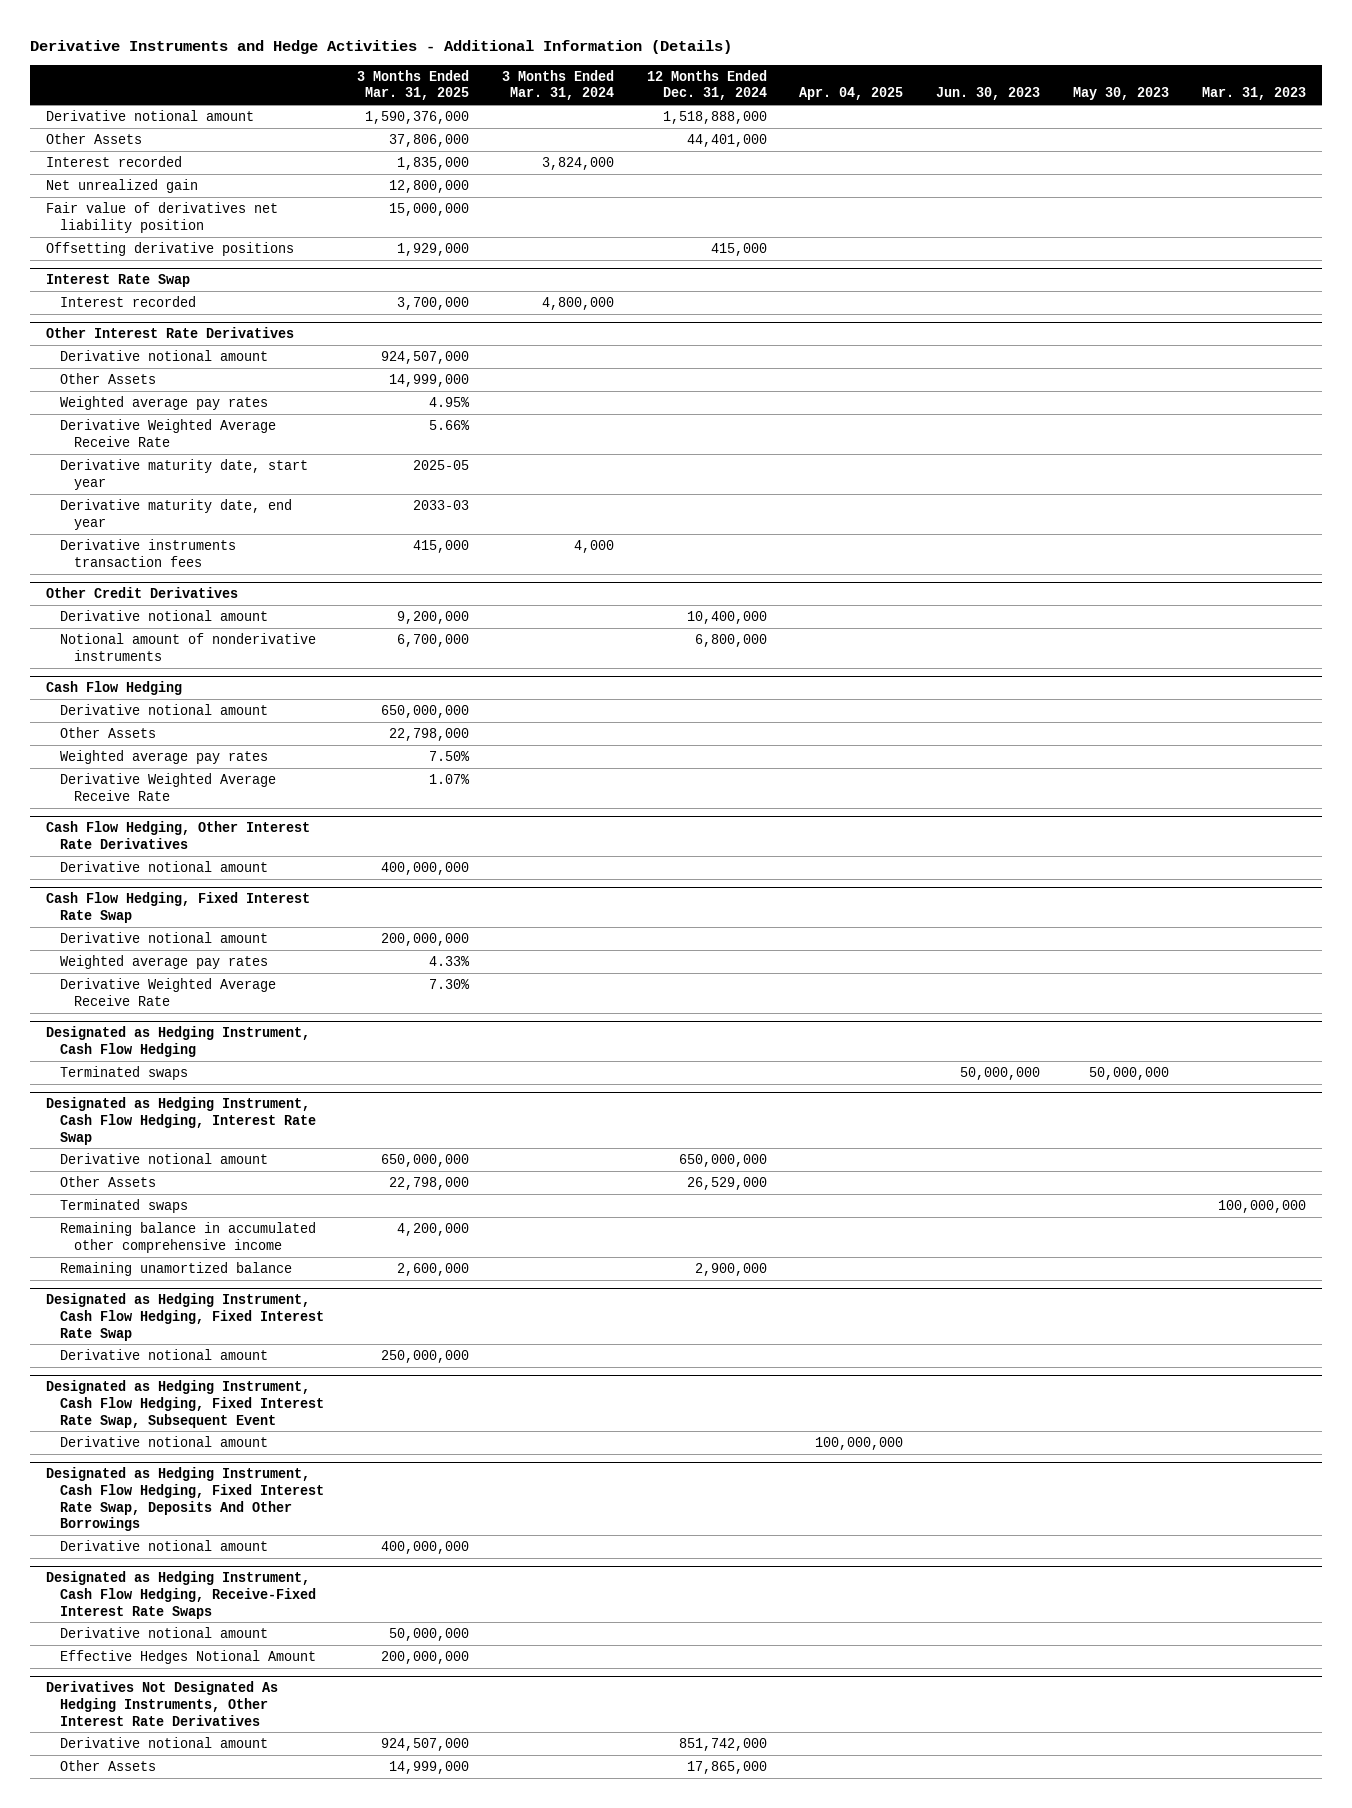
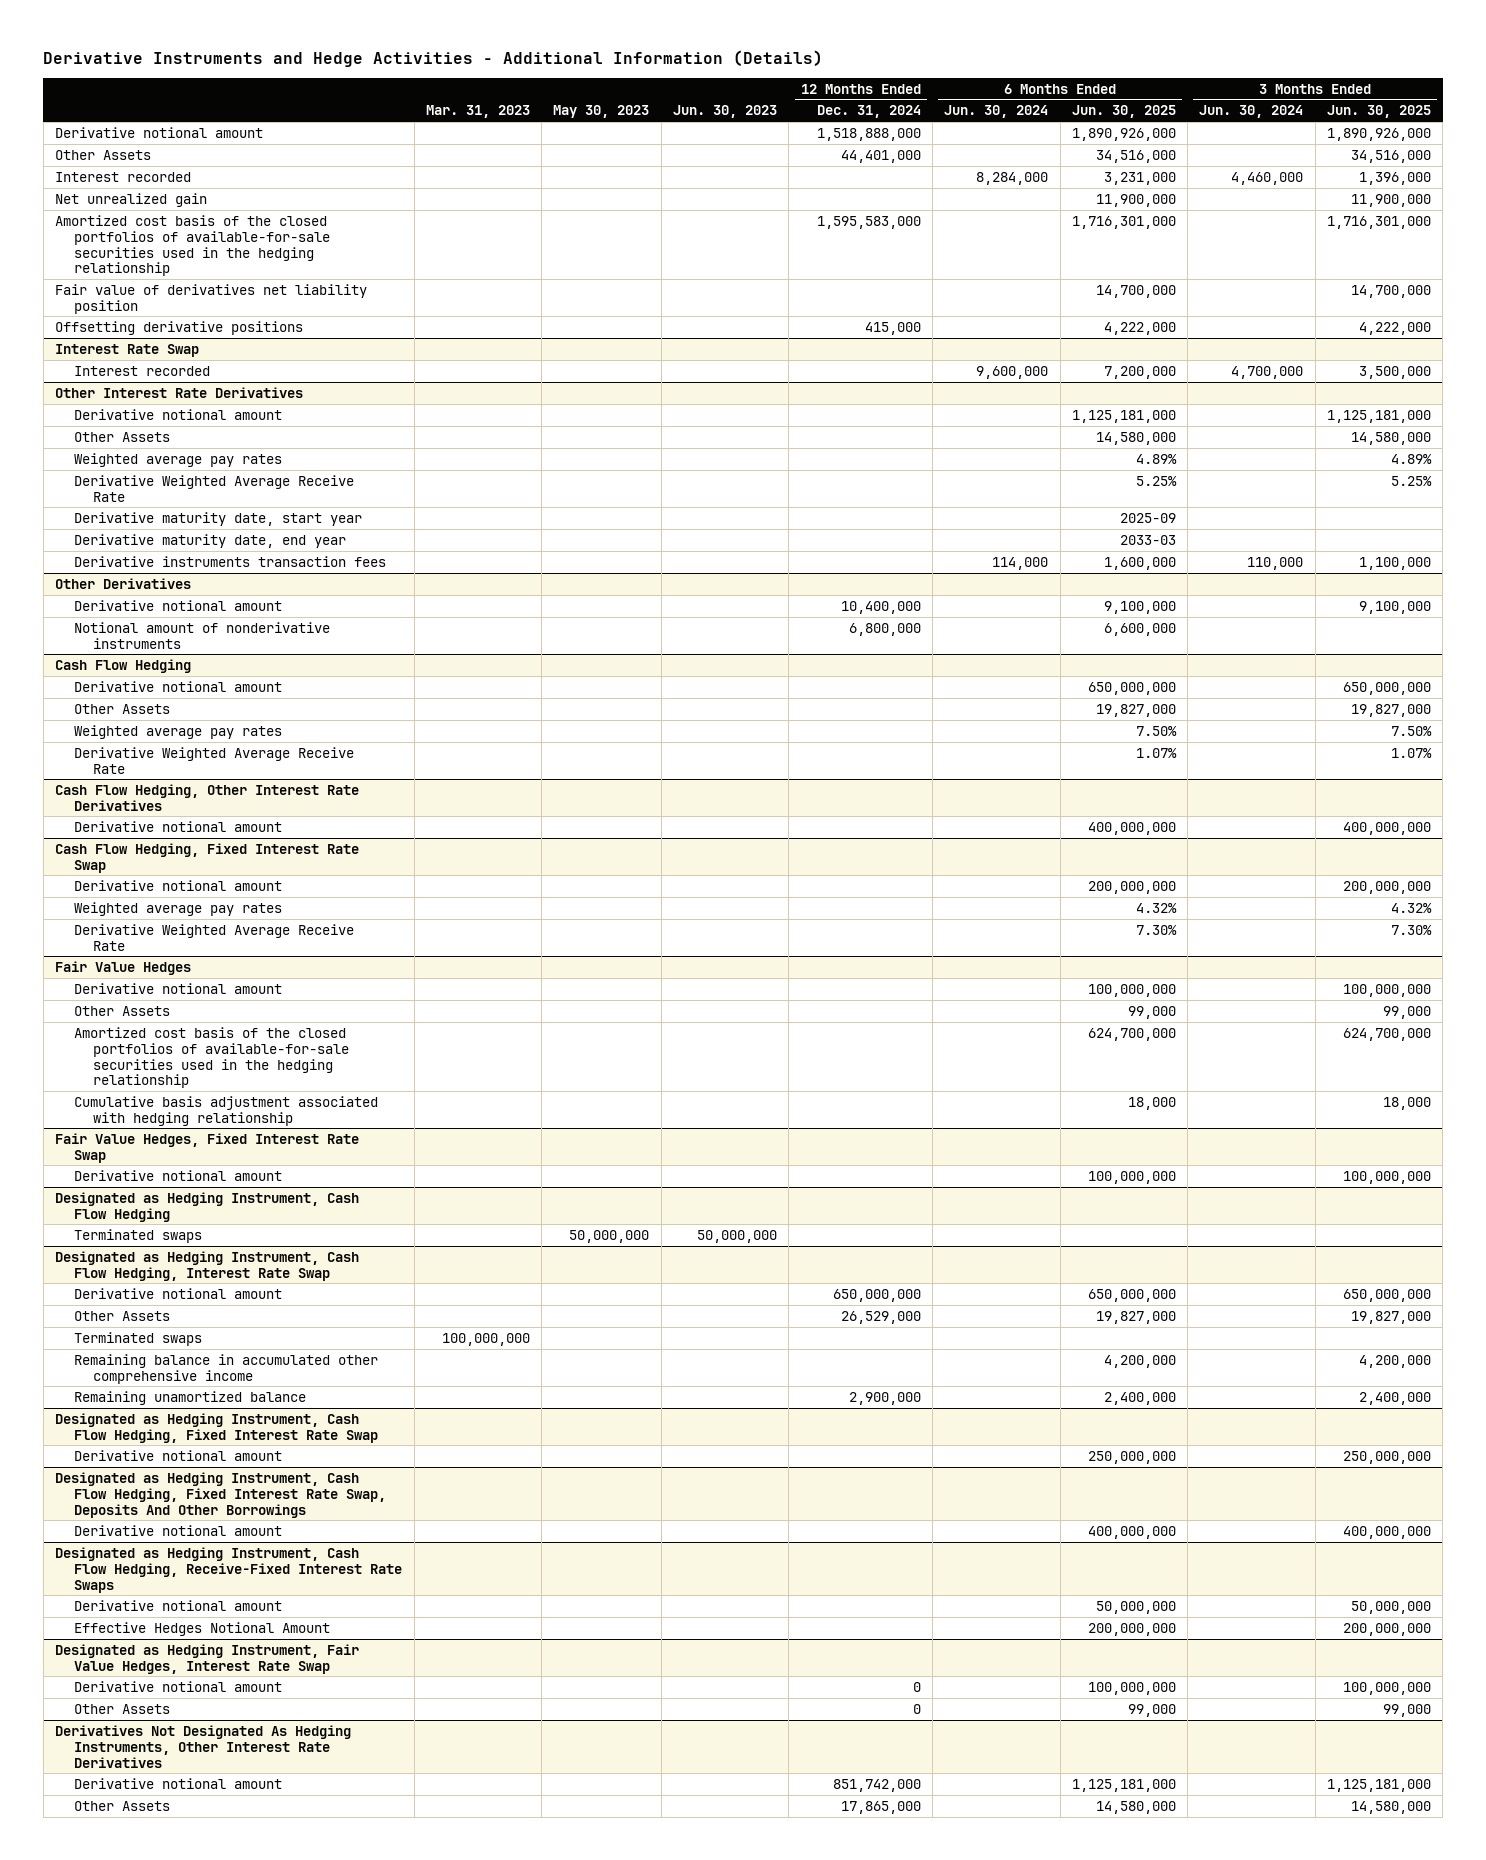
- | 3 Months Ended Mar. 31, 2025 | 3 Months Ended Mar. 31, 2024 | 12 Months Ended Dec. 31, 2024 | Apr. 04, 2025 | Jun. 30, 2023 | May 30, 2023 | Mar. 31, 2023
+ | Mar. 31, 2023 | May 30, 2023 | Jun. 30, 2023 | 12 Months Ended Dec. 31, 2024 | 6 Months Ended Jun. 30, 2024 | 6 Months Ended Jun. 30, 2025 | 3 Months Ended Jun. 30, 2024 | 3 Months Ended Jun. 30, 2025
+ Amortized cost basis of the closed portfolios of available-for-sale securities used in the hedging relationship | | | | 1,595,583,000 | | 1,716,301,000 | | 1,716,301,000
- Other Credit Derivatives
+ Other Derivatives
+ Fair Value Hedges
+ Derivative notional amount | | | | | | 100,000,000 | | 100,000,000
+ Other Assets | | | | | | 99,000 | | 99,000
+ Amortized cost basis of the closed portfolios of available-for-sale securities used in the hedging relationship | | | | | | 624,700,000 | | 624,700,000
+ Cumulative basis adjustment associated with hedging relationship | | | | | | 18,000 | | 18,000
+ Fair Value Hedges, Fixed Interest Rate Swap
+ Derivative notional amount | | | | | | 100,000,000 | | 100,000,000
- Designated as Hedging Instrument, Cash Flow Hedging, Fixed Interest Rate Swap, Subsequent Event
- Derivative notional amount | | | | 100,000,000 | | |
+ Designated as Hedging Instrument, Fair Value Hedges, Interest Rate Swap
+ Derivative notional amount | | | | 0 | | 100,000,000 | | 100,000,000
+ Other Assets | | | | 0 | | 99,000 | | 99,000

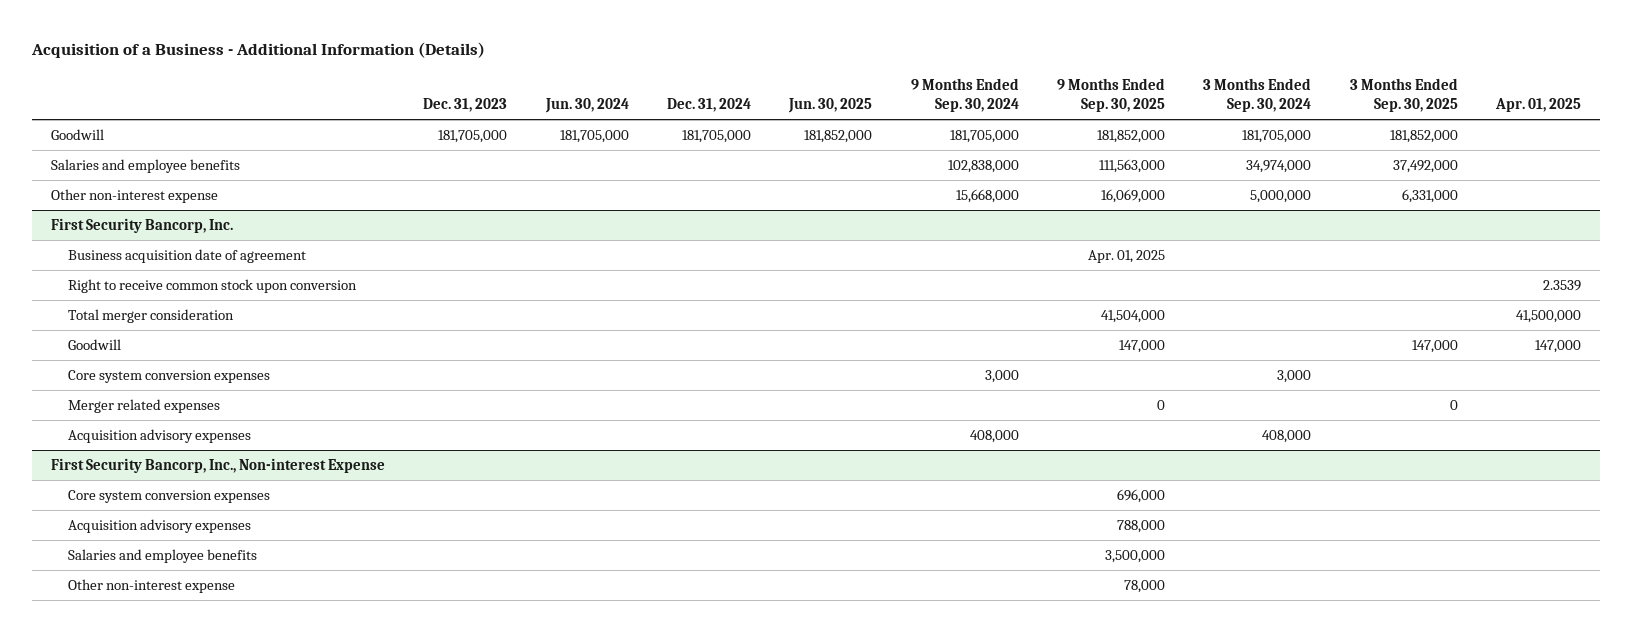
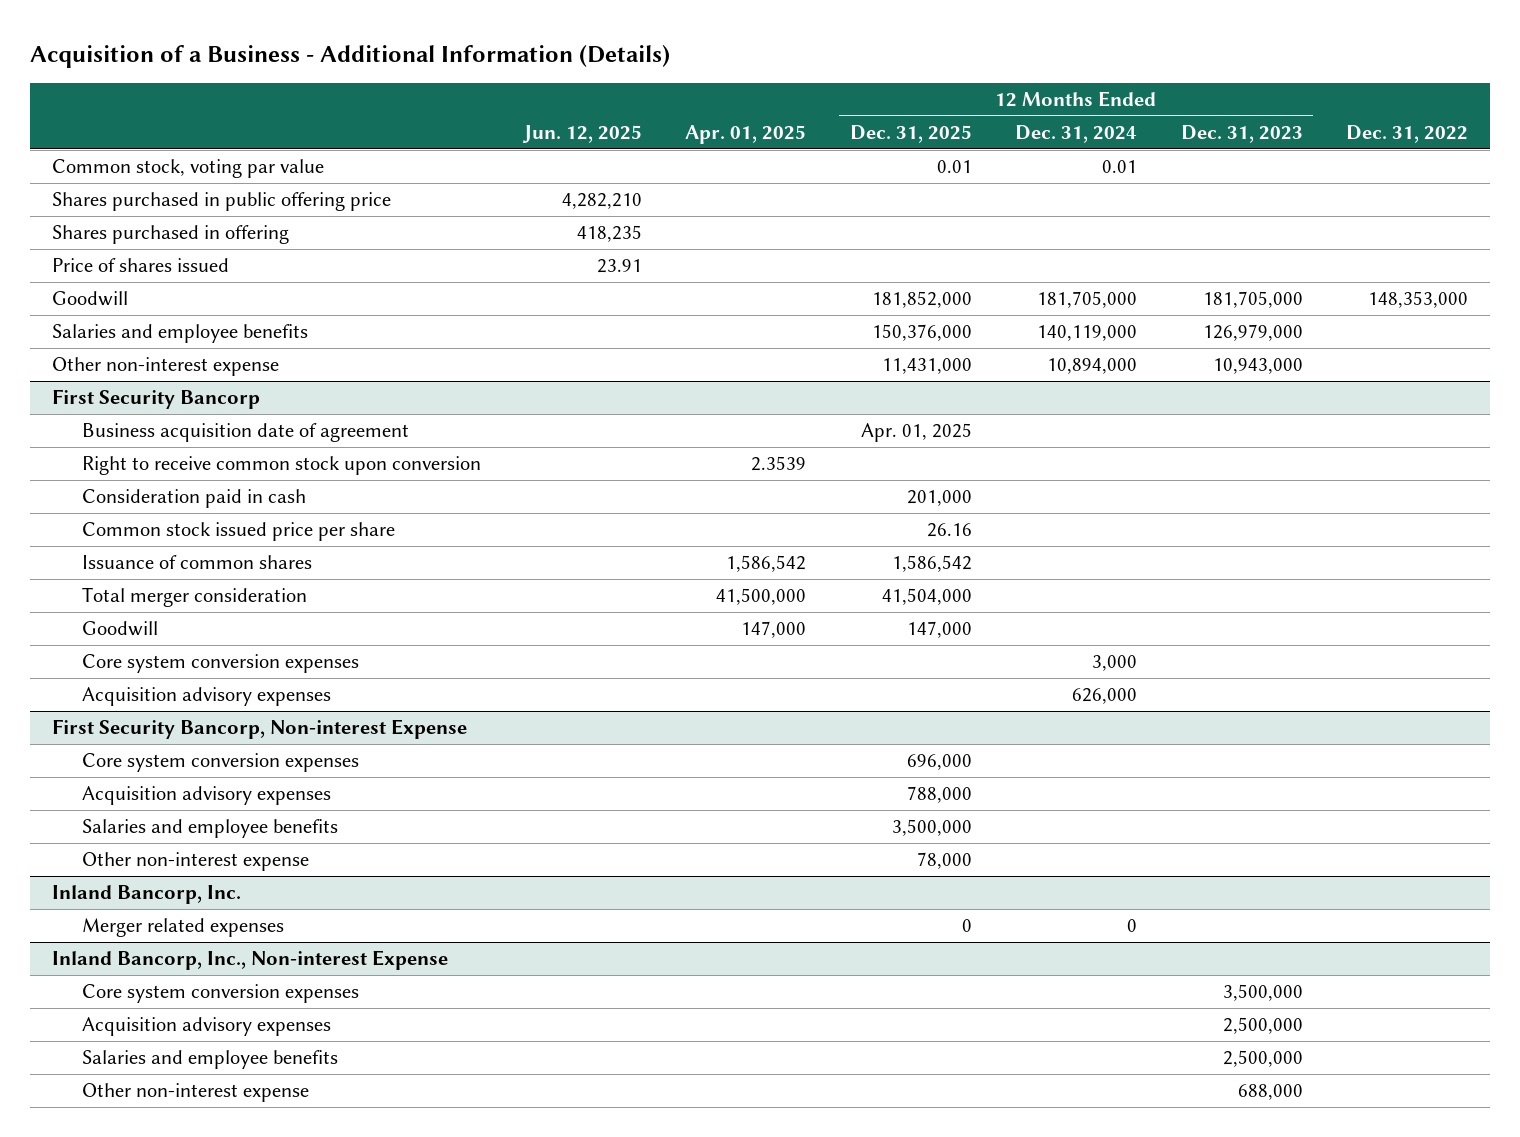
- | Dec. 31, 2023 | Jun. 30, 2024 | Dec. 31, 2024 | Jun. 30, 2025 | 9 Months Ended Sep. 30, 2024 | 9 Months Ended Sep. 30, 2025 | 3 Months Ended Sep. 30, 2024 | 3 Months Ended Sep. 30, 2025 | Apr. 01, 2025
+ | Jun. 12, 2025 | Apr. 01, 2025 | 12 Months Ended Dec. 31, 2025 | 12 Months Ended Dec. 31, 2024 | 12 Months Ended Dec. 31, 2023 | Dec. 31, 2022
+ Common stock, voting par value | | | 0.01 | 0.01 | |
+ Shares purchased in public offering price | 4,282,210 | | | | |
+ Shares purchased in offering | 418,235 | | | | |
+ Price of shares issued | 23.91 | | | | |
- First Security Bancorp, Inc.
+ First Security Bancorp
+ Consideration paid in cash | | | 201,000 | | |
+ Common stock issued price per share | | | 26.16 | | |
+ Issuance of common shares | | 1,586,542 | 1,586,542 | | |
- Merger related expenses | | | | | | 0 | | 0 |
- First Security Bancorp, Inc., Non-interest Expense
+ First Security Bancorp, Non-interest Expense
+ Inland Bancorp, Inc.
+ Merger related expenses | | | 0 | 0 | |
+ Inland Bancorp, Inc., Non-interest Expense
+ Core system conversion expenses | | | | | 3,500,000 |
+ Acquisition advisory expenses | | | | | 2,500,000 |
+ Salaries and employee benefits | | | | | 2,500,000 |
+ Other non-interest expense | | | | | 688,000 |

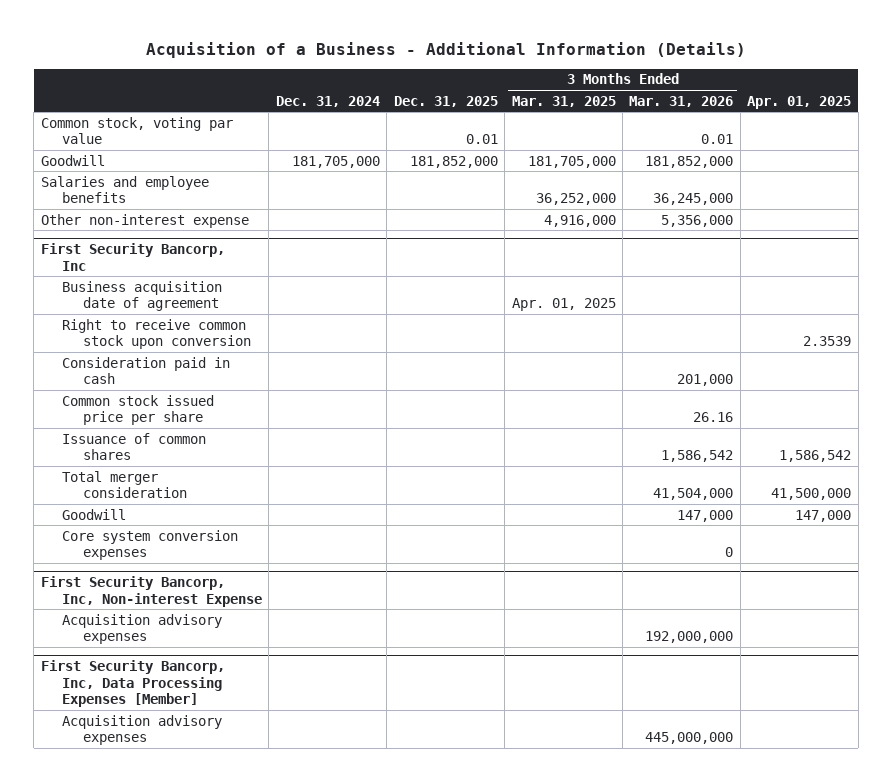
- | Jun. 12, 2025 | Apr. 01, 2025 | 12 Months Ended Dec. 31, 2025 | 12 Months Ended Dec. 31, 2024 | 12 Months Ended Dec. 31, 2023 | Dec. 31, 2022
+ | Dec. 31, 2024 | Dec. 31, 2025 | 3 Months Ended Mar. 31, 2025 | 3 Months Ended Mar. 31, 2026 | Apr. 01, 2025
- Shares purchased in public offering price | 4,282,210 | | | | |
- Shares purchased in offering | 418,235 | | | | |
- Price of shares issued | 23.91 | | | | |
- First Security Bancorp
+ First Security Bancorp, Inc
- Acquisition advisory expenses | | | | 626,000 | |
- First Security Bancorp, Non-interest Expense
- Core system conversion expenses | | | 696,000 | | |
+ First Security Bancorp, Inc, Non-interest Expense
- Salaries and employee benefits | | | 3,500,000 | | |
- Other non-interest expense | | | 78,000 | | |
- Inland Bancorp, Inc.
- Merger related expenses | | | 0 | 0 | |
- Inland Bancorp, Inc., Non-interest Expense
- Core system conversion expenses | | | | | 3,500,000 |
- Acquisition advisory expenses | | | | | 2,500,000 |
- Salaries and employee benefits | | | | | 2,500,000 |
- Other non-interest expense | | | | | 688,000 |
+ First Security Bancorp, Inc, Data Processing Expenses [Member]
+ Acquisition advisory expenses | | | | 445,000,000 |

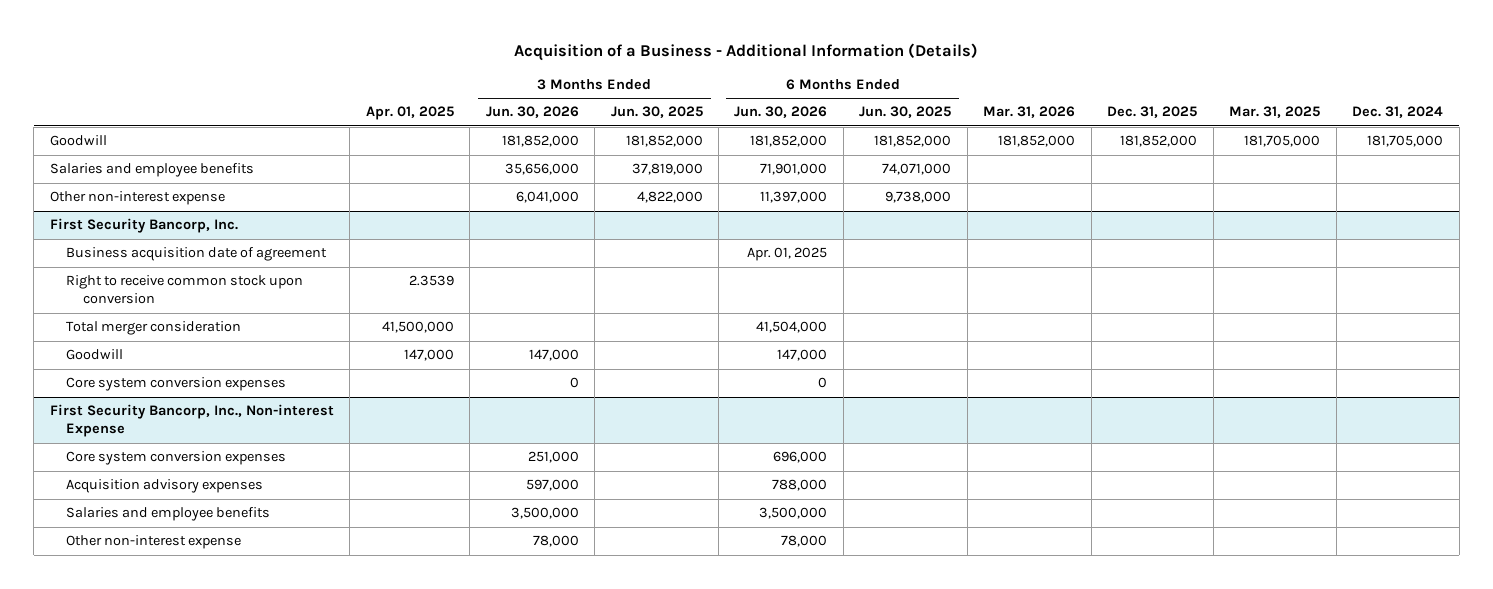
- | Dec. 31, 2024 | Dec. 31, 2025 | 3 Months Ended Mar. 31, 2025 | 3 Months Ended Mar. 31, 2026 | Apr. 01, 2025
+ | Apr. 01, 2025 | 3 Months Ended Jun. 30, 2026 | 3 Months Ended Jun. 30, 2025 | 6 Months Ended Jun. 30, 2026 | 6 Months Ended Jun. 30, 2025 | Mar. 31, 2026 | Dec. 31, 2025 | Mar. 31, 2025 | Dec. 31, 2024
- Common stock, voting par value | | 0.01 | | 0.01 |
- First Security Bancorp, Inc
+ First Security Bancorp, Inc.
- Consideration paid in cash | | | | 201,000 |
- Common stock issued price per share | | | | 26.16 |
- Issuance of common shares | | | | 1,586,542 | 1,586,542
- First Security Bancorp, Inc, Non-interest Expense
+ First Security Bancorp, Inc., Non-interest Expense
+ Core system conversion expenses | | 251,000 | | 696,000 | | | | |
- First Security Bancorp, Inc, Data Processing Expenses [Member]
- Acquisition advisory expenses | | | | 445,000,000 |
+ Salaries and employee benefits | | 3,500,000 | | 3,500,000 | | | | |
+ Other non-interest expense | | 78,000 | | 78,000 | | | | |

